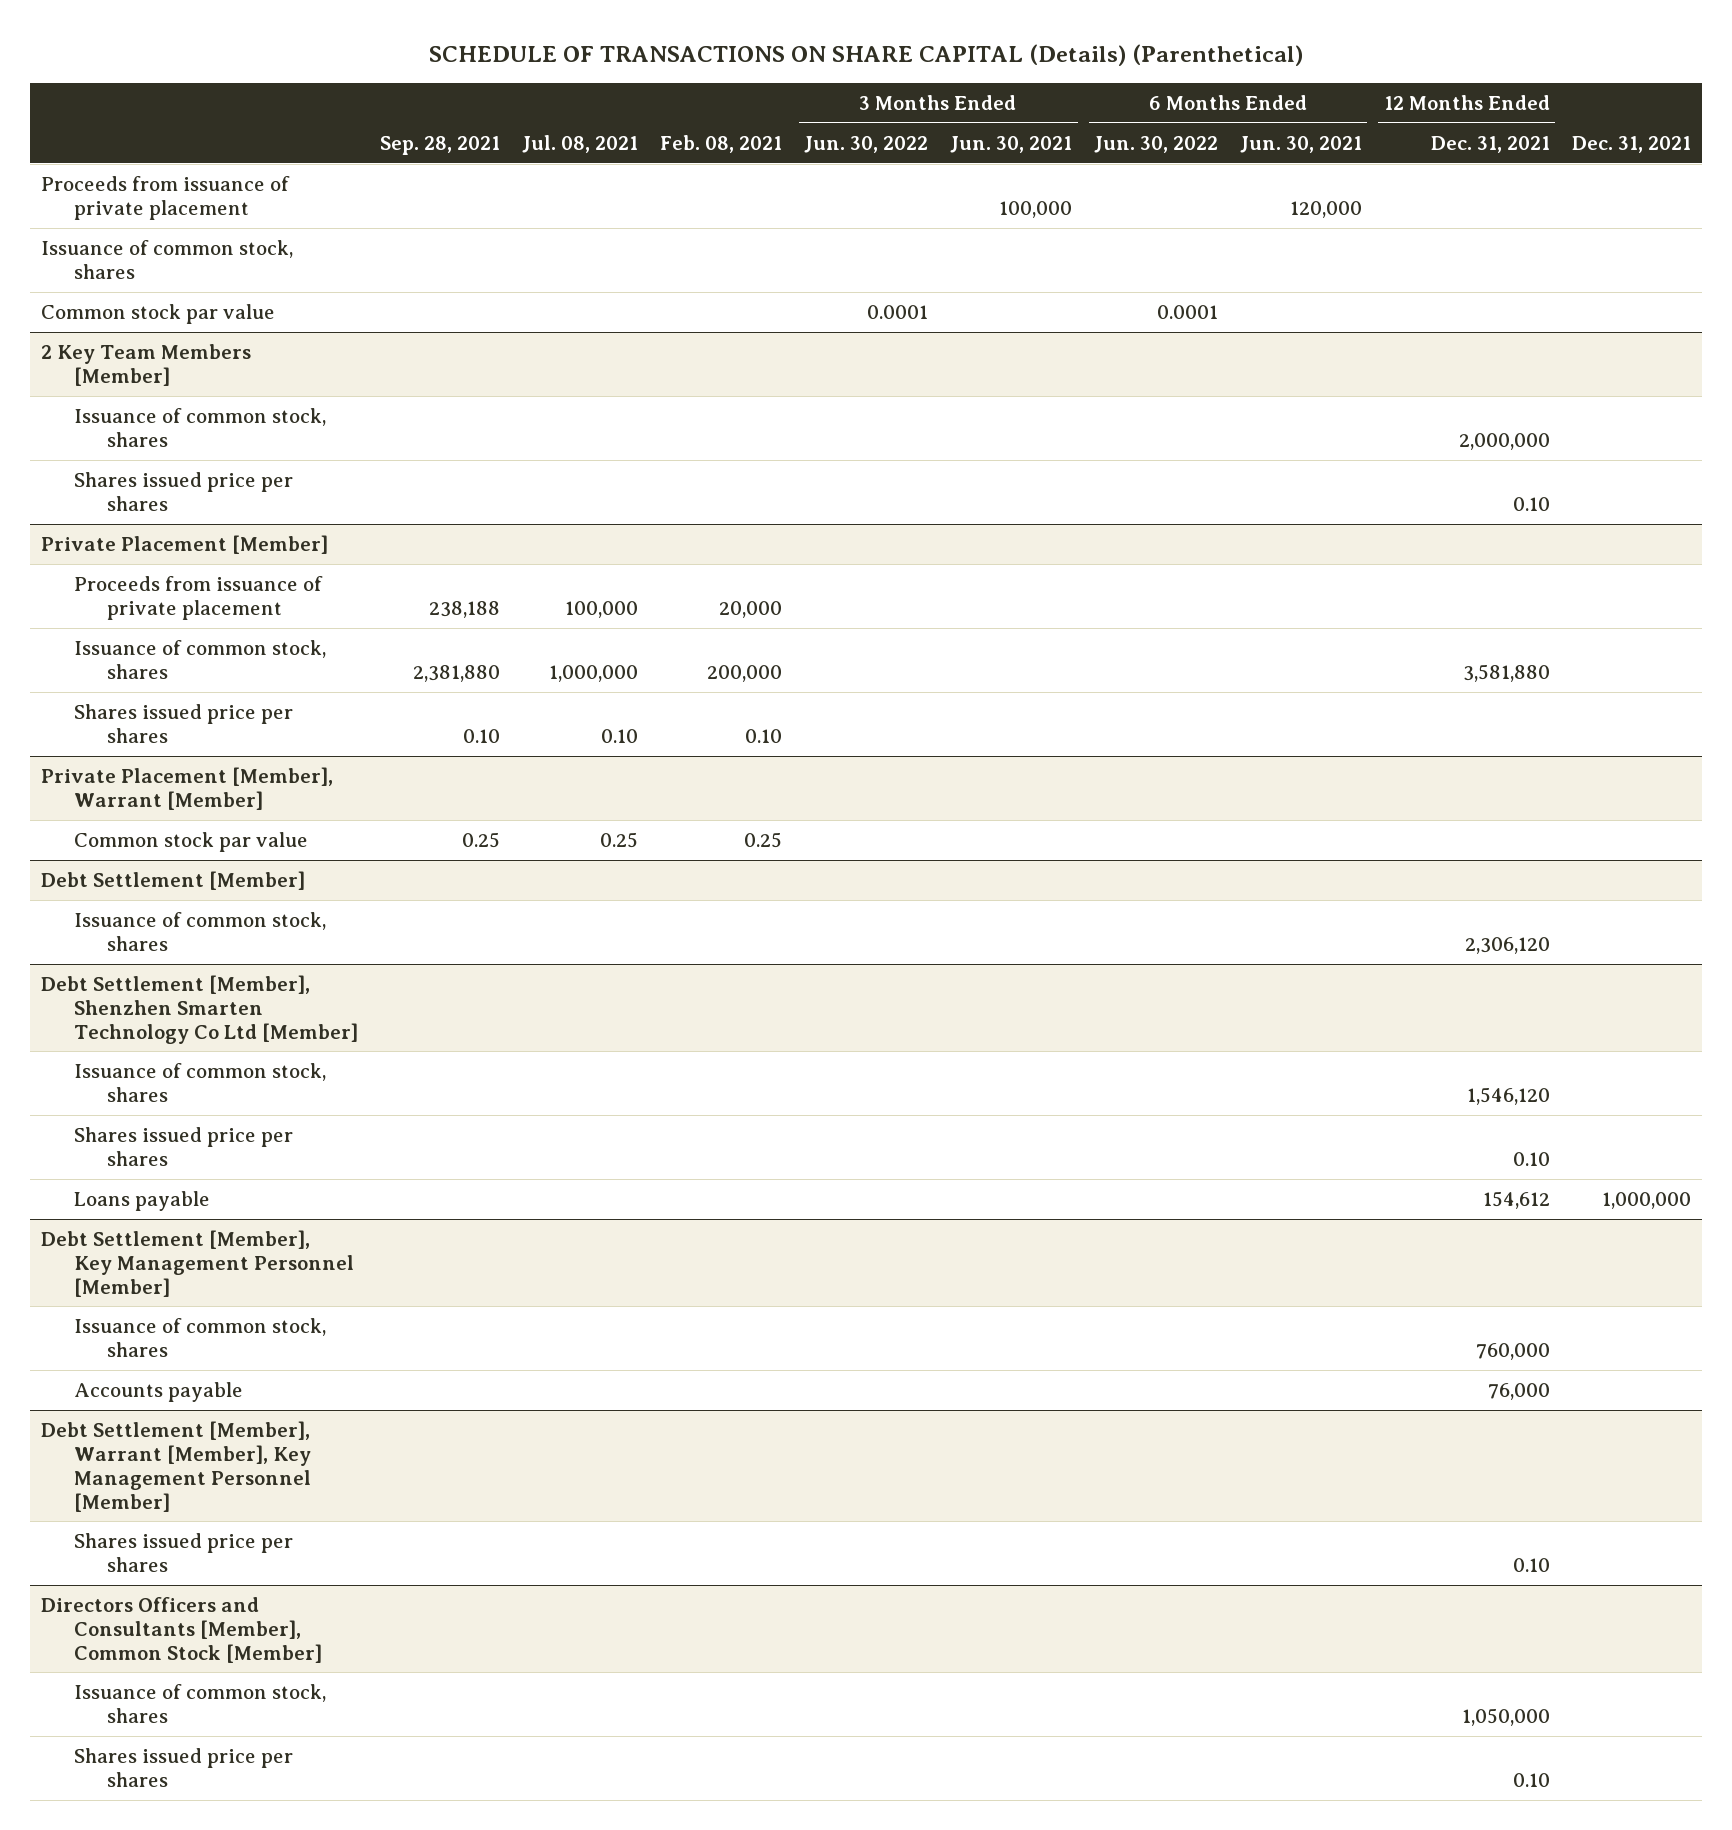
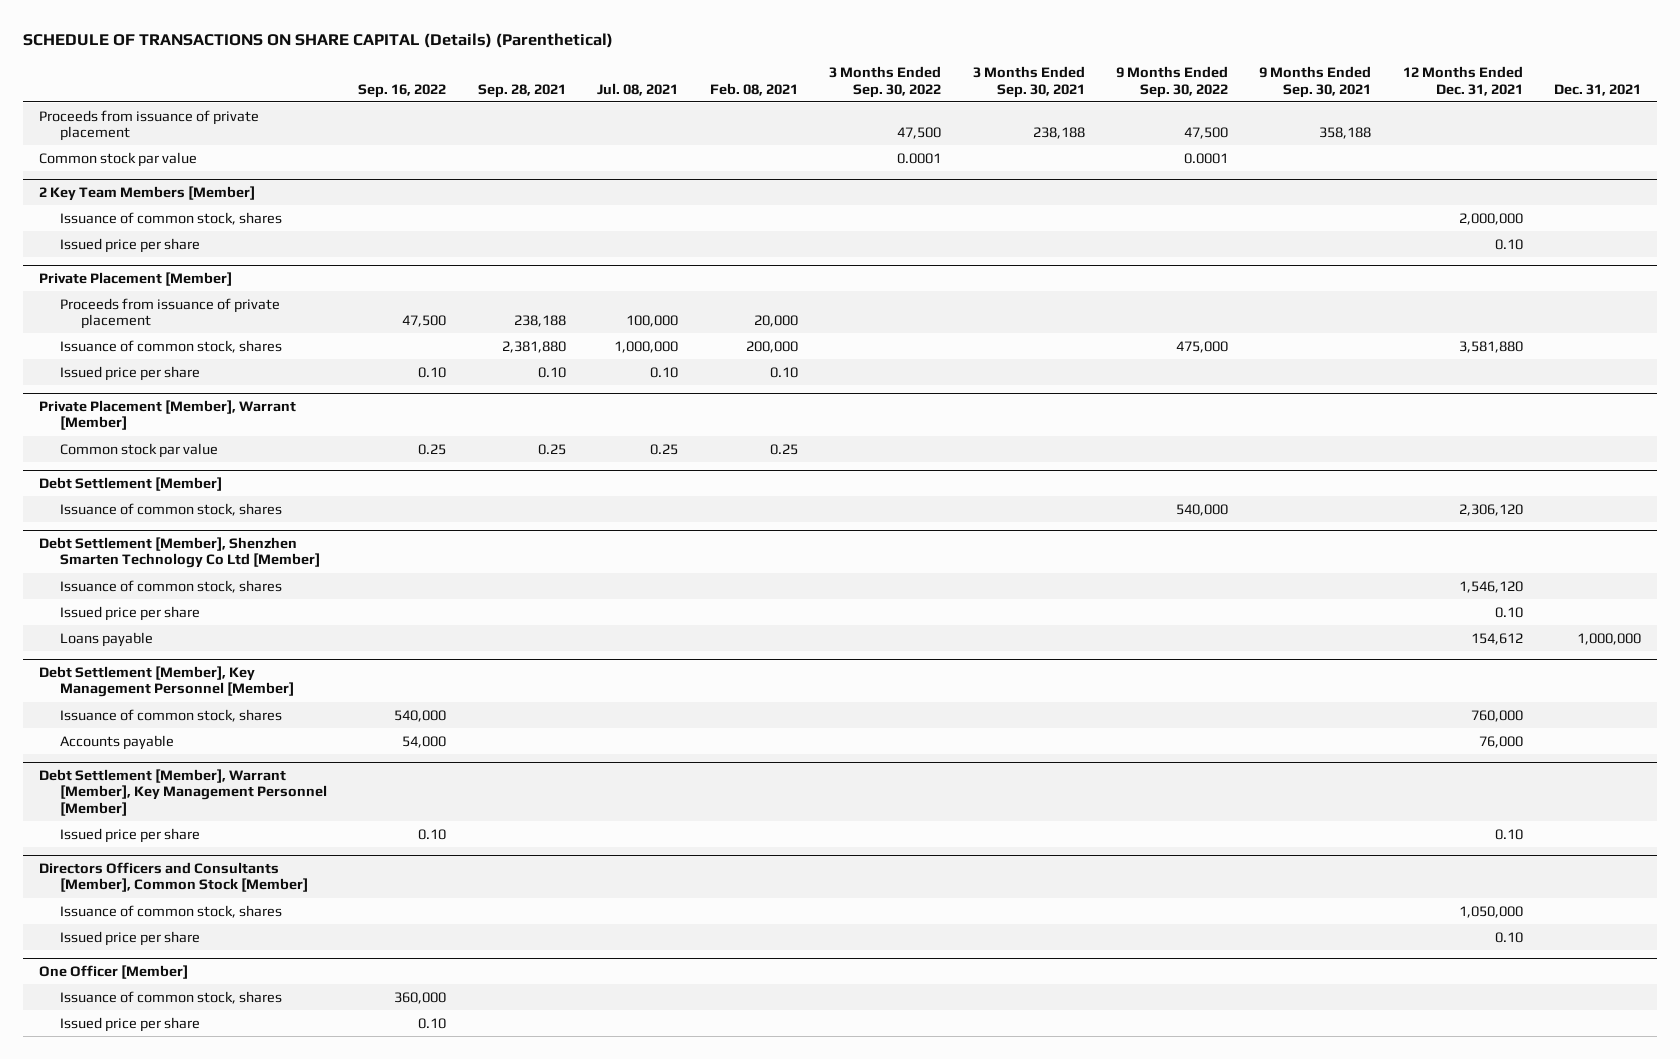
- | Sep. 28, 2021 | Jul. 08, 2021 | Feb. 08, 2021 | 3 Months Ended Jun. 30, 2022 | 3 Months Ended Jun. 30, 2021 | 6 Months Ended Jun. 30, 2022 | 6 Months Ended Jun. 30, 2021 | 12 Months Ended Dec. 31, 2021 | Dec. 31, 2021
+ | Sep. 16, 2022 | Sep. 28, 2021 | Jul. 08, 2021 | Feb. 08, 2021 | 3 Months Ended Sep. 30, 2022 | 3 Months Ended Sep. 30, 2021 | 9 Months Ended Sep. 30, 2022 | 9 Months Ended Sep. 30, 2021 | 12 Months Ended Dec. 31, 2021 | Dec. 31, 2021
- Issuance of common stock, shares
@ 2 Key Team Members [Member]
- Shares issued price per shares | | | | | | | | 0.10 |
+ Issued price per share | | | | | | | | | 0.10 |
@ Private Placement [Member]
- Shares issued price per shares | 0.10 | 0.10 | 0.10 | | | | | |
+ Issued price per share | 0.10 | 0.10 | 0.10 | 0.10 | | | | | |
@ Debt Settlement [Member], Shenzhen Smarten Technology Co Ltd [Member]
- Shares issued price per shares | | | | | | | | 0.10 |
+ Issued price per share | | | | | | | | | 0.10 |
@ Debt Settlement [Member], Warrant [Member], Key Management Personnel [Member]
- Shares issued price per shares | | | | | | | | 0.10 |
+ Issued price per share | 0.10 | | | | | | | | 0.10 |
@ Directors Officers and Consultants [Member], Common Stock [Member]
- Shares issued price per shares | | | | | | | | 0.10 |
+ Issued price per share | | | | | | | | | 0.10 |
+ One Officer [Member]
+ Issuance of common stock, shares | 360,000 | | | | | | | | |
+ Issued price per share | 0.10 | | | | | | | | |

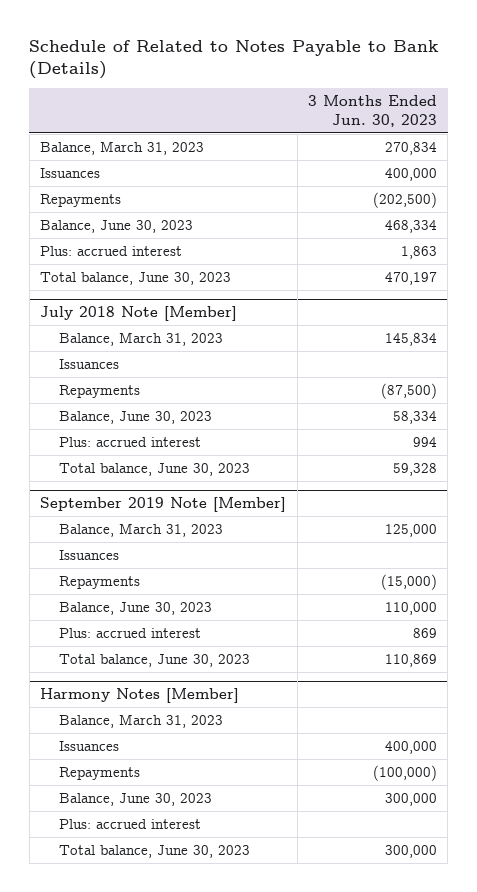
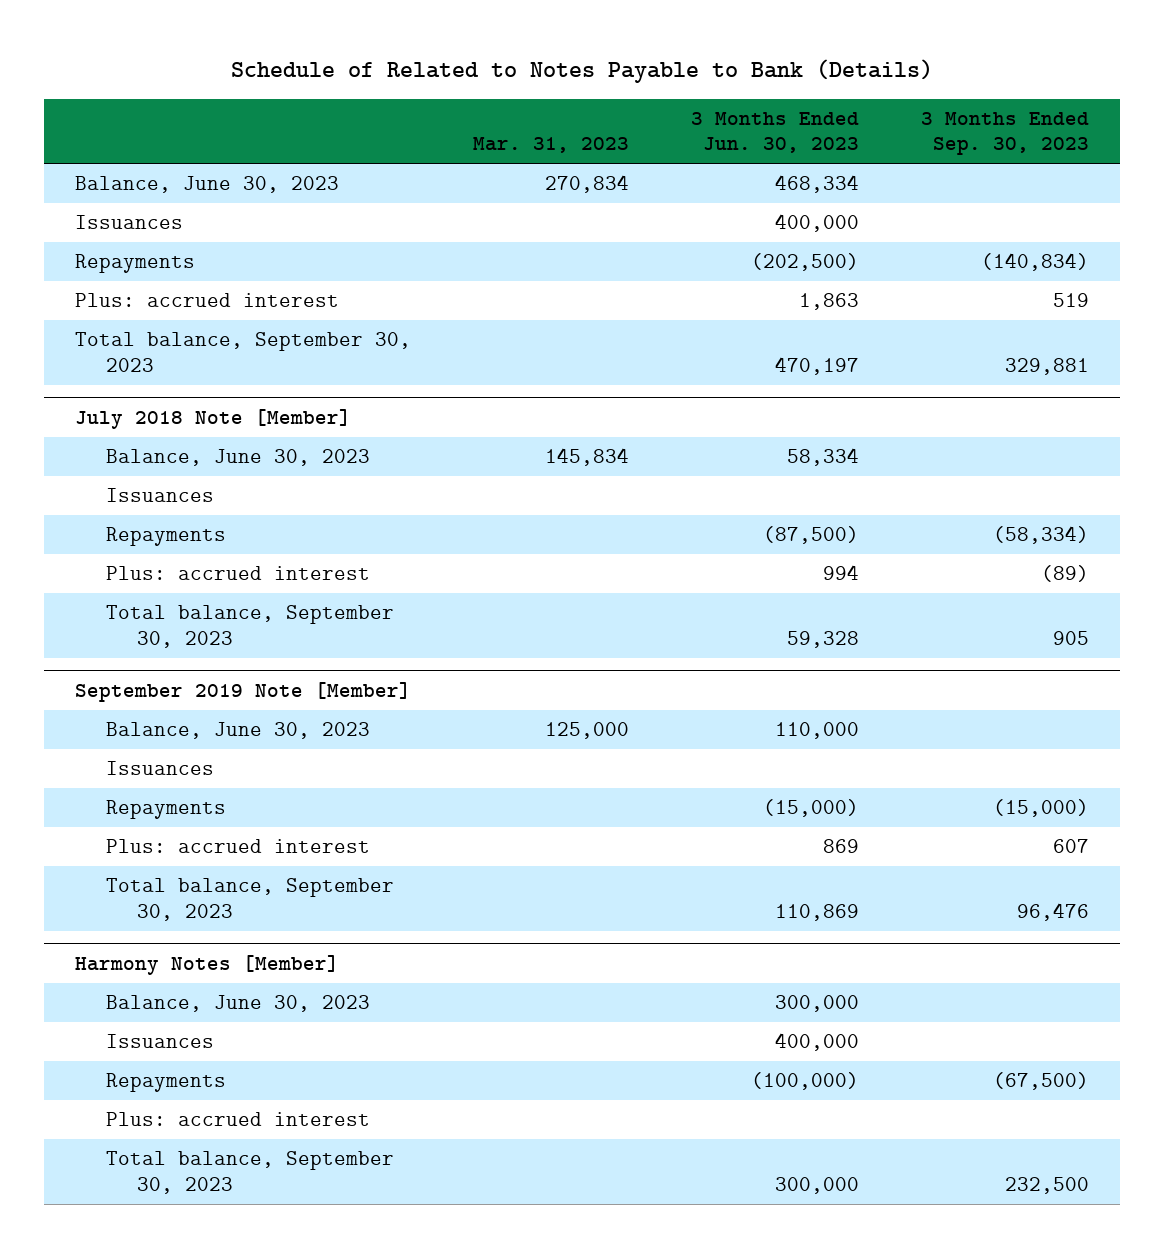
- | 3 Months Ended Jun. 30, 2023
+ | Mar. 31, 2023 | 3 Months Ended Jun. 30, 2023 | 3 Months Ended Sep. 30, 2023
- Balance, March 31, 2023 | 270,834
moved up: Balance, June 30, 2023 | 270,834 | 468,334 |
- Total balance, June 30, 2023 | 470,197
+ Total balance, September 30, 2023 | | 470,197 | 329,881
@ July 2018 Note [Member]
- Balance, March 31, 2023 | 145,834
moved up: Balance, June 30, 2023 | 145,834 | 58,334 |
- Total balance, June 30, 2023 | 59,328
+ Total balance, September 30, 2023 | | 59,328 | 905
@ September 2019 Note [Member]
- Balance, March 31, 2023 | 125,000
moved up: Balance, June 30, 2023 | 125,000 | 110,000 |
- Total balance, June 30, 2023 | 110,869
+ Total balance, September 30, 2023 | | 110,869 | 96,476
@ Harmony Notes [Member]
- Balance, March 31, 2023
moved up: Balance, June 30, 2023 | | 300,000 |
- Total balance, June 30, 2023 | 300,000
+ Total balance, September 30, 2023 | | 300,000 | 232,500

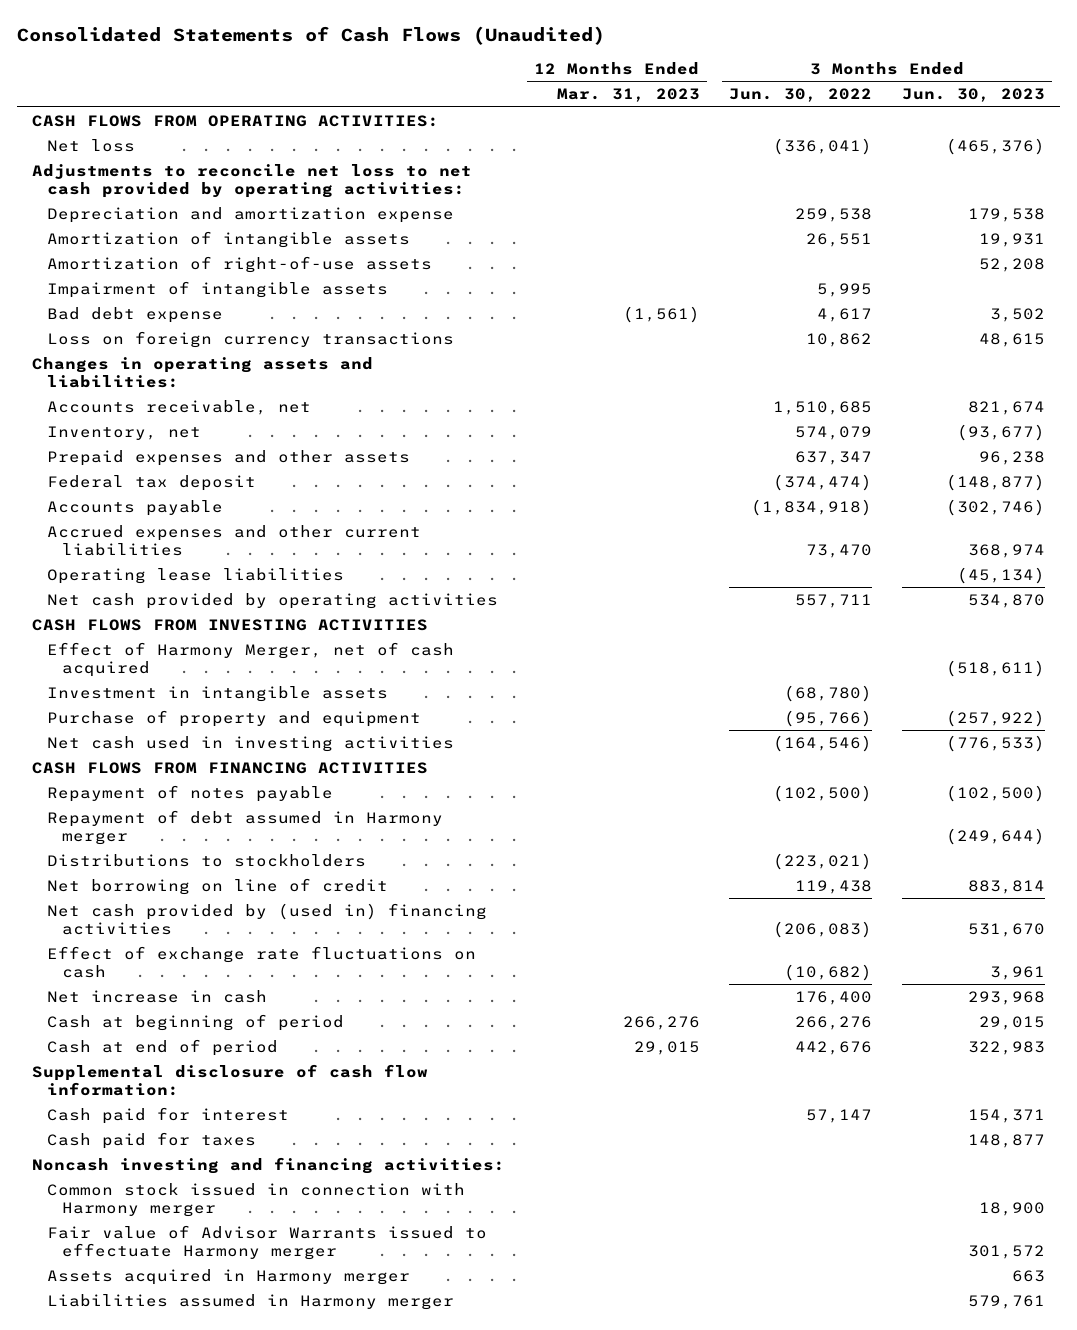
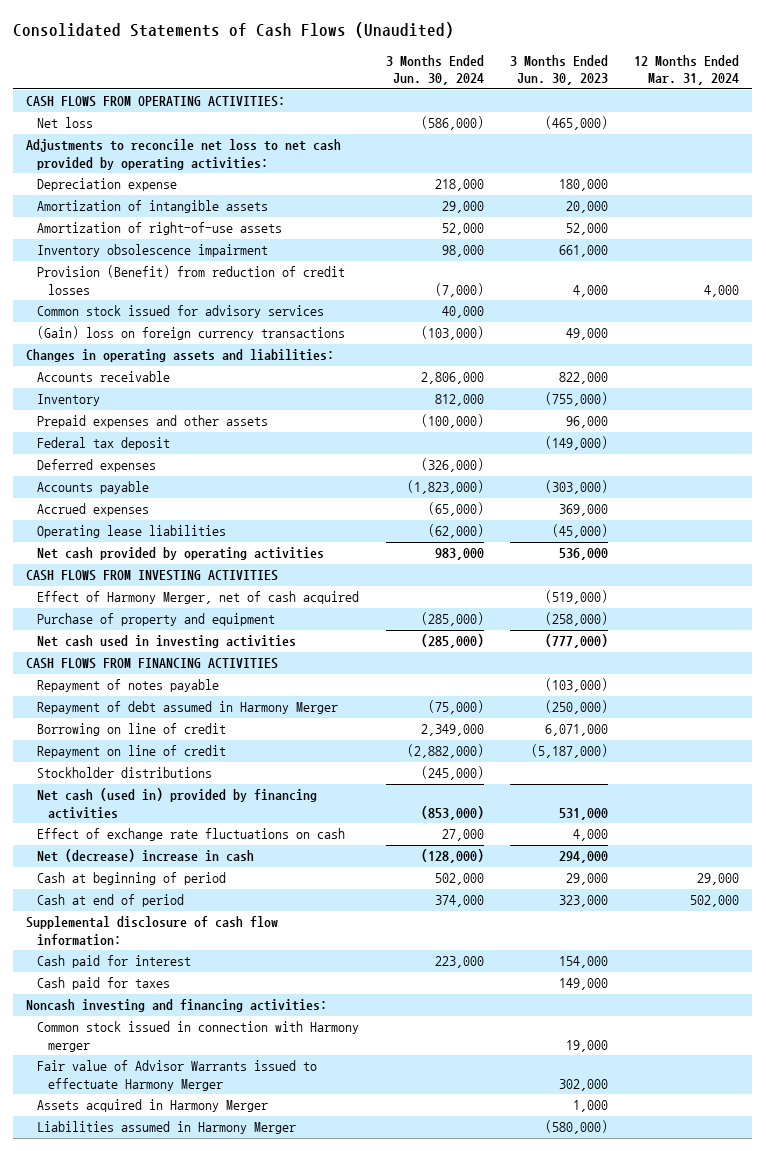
- | 12 Months Ended Mar. 31, 2023 | 3 Months Ended Jun. 30, 2022 | 3 Months Ended Jun. 30, 2023
+ | 3 Months Ended Jun. 30, 2024 | 3 Months Ended Jun. 30, 2023 | 12 Months Ended Mar. 31, 2024
- Net loss | | (336,041) | (465,376)
+ Net loss | (586,000) | (465,000) |
- Depreciation and amortization expense | | 259,538 | 179,538
- Amortization of intangible assets | | 26,551 | 19,931
- Amortization of right-of-use assets | | | 52,208
- Impairment of intangible assets | | 5,995 |
- Bad debt expense | (1,561) | 4,617 | 3,502
- Loss on foreign currency transactions | | 10,862 | 48,615
+ Depreciation expense | 218,000 | 180,000 |
+ Amortization of intangible assets | 29,000 | 20,000 |
+ Amortization of right-of-use assets | 52,000 | 52,000 |
+ Inventory obsolescence impairment | 98,000 | 661,000 |
+ Provision (Benefit) from reduction of credit losses | (7,000) | 4,000 | 4,000
+ Common stock issued for advisory services | 40,000 | |
+ (Gain) loss on foreign currency transactions | (103,000) | 49,000 |
- Accounts receivable, net | | 1,510,685 | 821,674
- Inventory, net | | 574,079 | (93,677)
- Prepaid expenses and other assets | | 637,347 | 96,238
- Federal tax deposit | | (374,474) | (148,877)
- Accounts payable | | (1,834,918) | (302,746)
- Accrued expenses and other current liabilities | | 73,470 | 368,974
- Operating lease liabilities | | | (45,134)
- Net cash provided by operating activities | | 557,711 | 534,870
+ Accounts receivable | 2,806,000 | 822,000 |
+ Inventory | 812,000 | (755,000) |
+ Prepaid expenses and other assets | (100,000) | 96,000 |
+ Federal tax deposit | | (149,000) |
+ Deferred expenses | (326,000) | |
+ Accounts payable | (1,823,000) | (303,000) |
+ Accrued expenses | (65,000) | 369,000 |
+ Operating lease liabilities | (62,000) | (45,000) |
+ Net cash provided by operating activities | 983,000 | 536,000 |
- Effect of Harmony Merger, net of cash acquired | | | (518,611)
- Investment in intangible assets | | (68,780) |
- Purchase of property and equipment | | (95,766) | (257,922)
- Net cash used in investing activities | | (164,546) | (776,533)
+ Effect of Harmony Merger, net of cash acquired | | (519,000) |
+ Purchase of property and equipment | (285,000) | (258,000) |
+ Net cash used in investing activities | (285,000) | (777,000) |
- Repayment of notes payable | | (102,500) | (102,500)
- Repayment of debt assumed in Harmony merger | | | (249,644)
- Distributions to stockholders | | (223,021) |
- Net borrowing on line of credit | | 119,438 | 883,814
- Net cash provided by (used in) financing activities | | (206,083) | 531,670
- Effect of exchange rate fluctuations on cash | | (10,682) | 3,961
- Net increase in cash | | 176,400 | 293,968
- Cash at beginning of period | 266,276 | 266,276 | 29,015
- Cash at end of period | 29,015 | 442,676 | 322,983
+ Repayment of notes payable | | (103,000) |
+ Repayment of debt assumed in Harmony Merger | (75,000) | (250,000) |
+ Borrowing on line of credit | 2,349,000 | 6,071,000 |
+ Repayment on line of credit | (2,882,000) | (5,187,000) |
+ Stockholder distributions | (245,000) | |
+ Net cash (used in) provided by financing activities | (853,000) | 531,000 |
+ Effect of exchange rate fluctuations on cash | 27,000 | 4,000 |
+ Net (decrease) increase in cash | (128,000) | 294,000 |
+ Cash at beginning of period | 502,000 | 29,000 | 29,000
+ Cash at end of period | 374,000 | 323,000 | 502,000
- Cash paid for interest | | 57,147 | 154,371
- Cash paid for taxes | | | 148,877
+ Cash paid for interest | 223,000 | 154,000 |
+ Cash paid for taxes | | 149,000 |
- Common stock issued in connection with Harmony merger | | | 18,900
- Fair value of Advisor Warrants issued to effectuate Harmony merger | | | 301,572
- Assets acquired in Harmony merger | | | 663
- Liabilities assumed in Harmony merger | | | 579,761
+ Common stock issued in connection with Harmony merger | | 19,000 |
+ Fair value of Advisor Warrants issued to effectuate Harmony Merger | | 302,000 |
+ Assets acquired in Harmony Merger | | 1,000 |
+ Liabilities assumed in Harmony Merger | | (580,000) |

